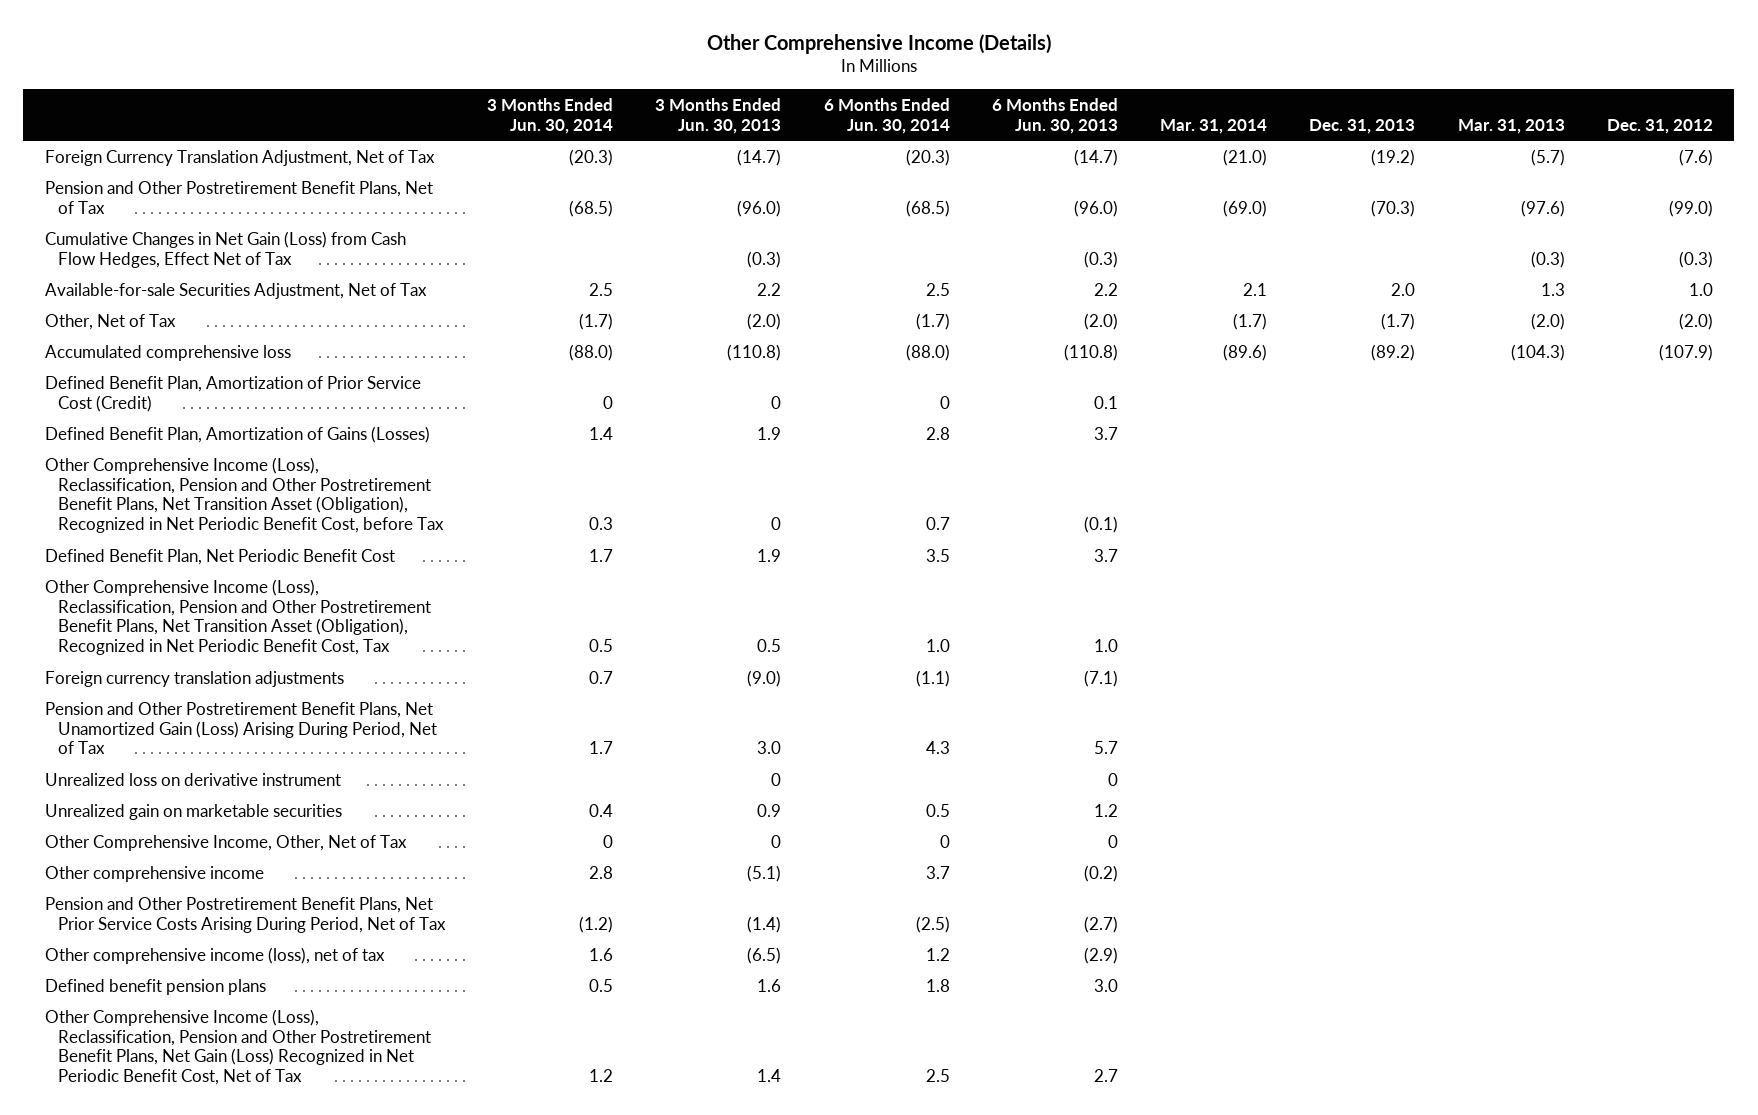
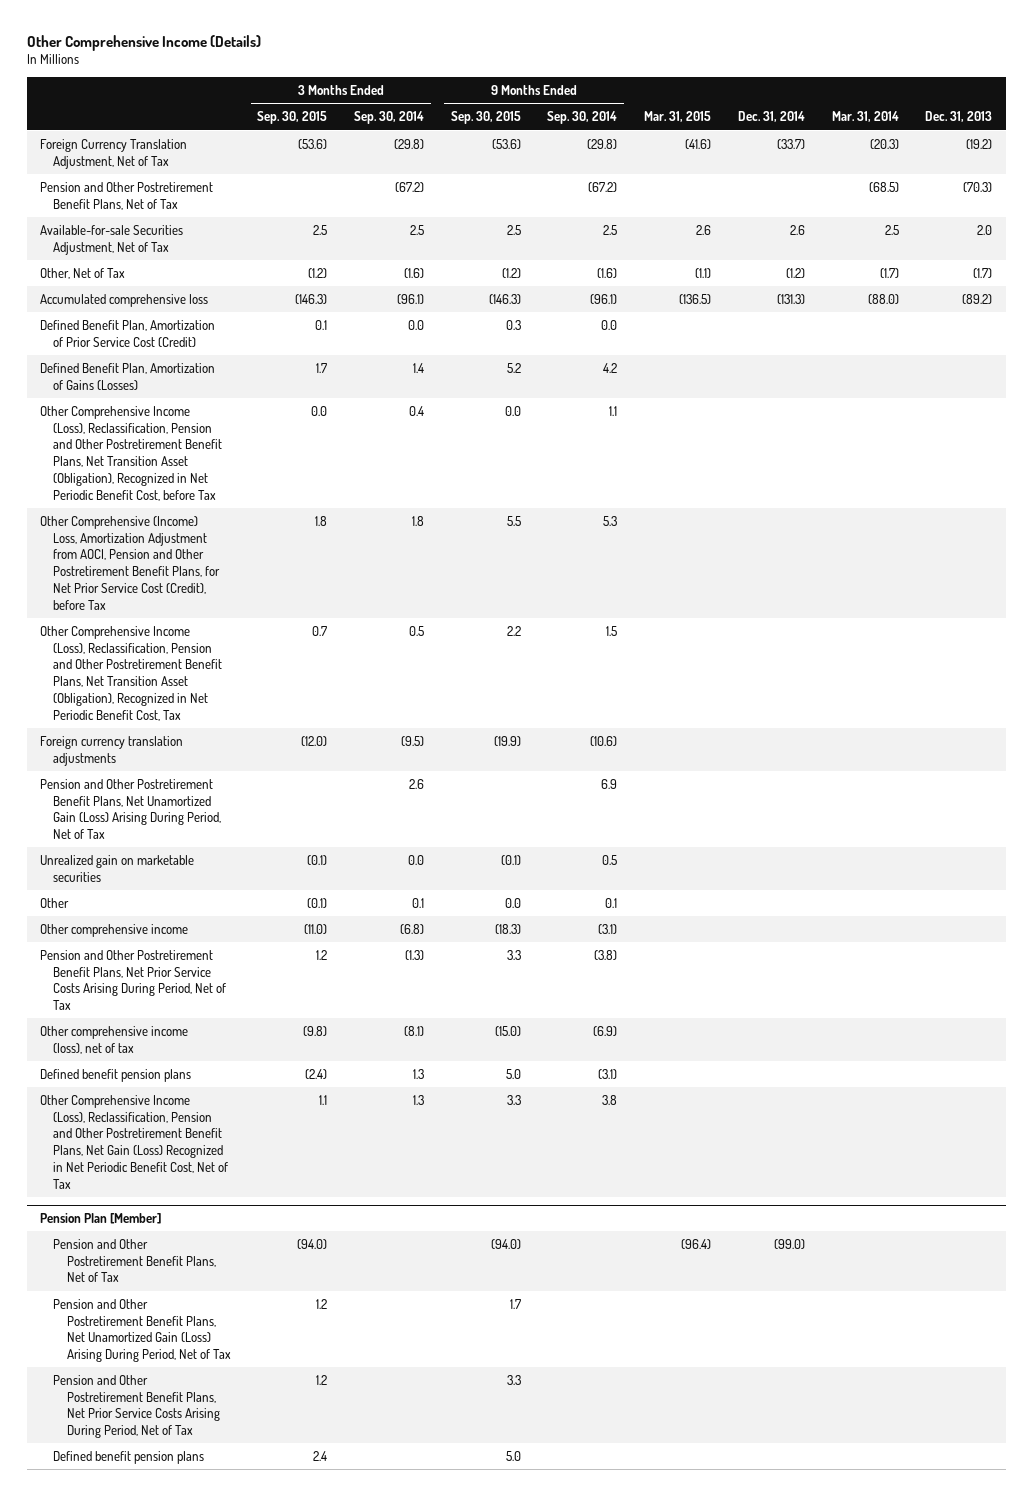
- | 3 Months Ended Jun. 30, 2014 | 3 Months Ended Jun. 30, 2013 | 6 Months Ended Jun. 30, 2014 | 6 Months Ended Jun. 30, 2013 | Mar. 31, 2014 | Dec. 31, 2013 | Mar. 31, 2013 | Dec. 31, 2012
+ | 3 Months Ended Sep. 30, 2015 | 3 Months Ended Sep. 30, 2014 | 9 Months Ended Sep. 30, 2015 | 9 Months Ended Sep. 30, 2014 | Mar. 31, 2015 | Dec. 31, 2014 | Mar. 31, 2014 | Dec. 31, 2013
- Foreign Currency Translation Adjustment, Net of Tax | (20.3) | (14.7) | (20.3) | (14.7) | (21.0) | (19.2) | (5.7) | (7.6)
- Pension and Other Postretirement Benefit Plans, Net of Tax | (68.5) | (96.0) | (68.5) | (96.0) | (69.0) | (70.3) | (97.6) | (99.0)
- Cumulative Changes in Net Gain (Loss) from Cash Flow Hedges, Effect Net of Tax | | (0.3) | | (0.3) | | | (0.3) | (0.3)
- Available-for-sale Securities Adjustment, Net of Tax | 2.5 | 2.2 | 2.5 | 2.2 | 2.1 | 2.0 | 1.3 | 1.0
+ Foreign Currency Translation Adjustment, Net of Tax | (53.6) | (29.8) | (53.6) | (29.8) | (41.6) | (33.7) | (20.3) | (19.2)
+ Pension and Other Postretirement Benefit Plans, Net of Tax | | (67.2) | | (67.2) | | | (68.5) | (70.3)
+ Available-for-sale Securities Adjustment, Net of Tax | 2.5 | 2.5 | 2.5 | 2.5 | 2.6 | 2.6 | 2.5 | 2.0
- Accumulated comprehensive loss | (88.0) | (110.8) | (88.0) | (110.8) | (89.6) | (89.2) | (104.3) | (107.9)
+ Accumulated comprehensive loss | (146.3) | (96.1) | (146.3) | (96.1) | (136.5) | (131.3) | (88.0) | (89.2)
- Defined Benefit Plan, Net Periodic Benefit Cost | 1.7 | 1.9 | 3.5 | 3.7 | | | |
+ Other Comprehensive (Income) Loss, Amortization Adjustment from AOCI, Pension and Other Postretirement Benefit Plans, for Net Prior Service Cost (Credit), before Tax | 1.8 | 1.8 | 5.5 | 5.3 | | | |
- Unrealized loss on derivative instrument | | 0 | | 0 | | | |
- Other Comprehensive Income, Other, Net of Tax | 0 | 0 | 0 | 0 | | | |
+ Other | (0.1) | 0.1 | 0.0 | 0.1 | | | |
+ Pension Plan [Member]
+ Pension and Other Postretirement Benefit Plans, Net of Tax | (94.0) | | (94.0) | | (96.4) | (99.0) | |
+ Pension and Other Postretirement Benefit Plans, Net Unamortized Gain (Loss) Arising During Period, Net of Tax | 1.2 | | 1.7 | | | | |
+ Pension and Other Postretirement Benefit Plans, Net Prior Service Costs Arising During Period, Net of Tax | 1.2 | | 3.3 | | | | |
+ Defined benefit pension plans | 2.4 | | 5.0 | | | | |

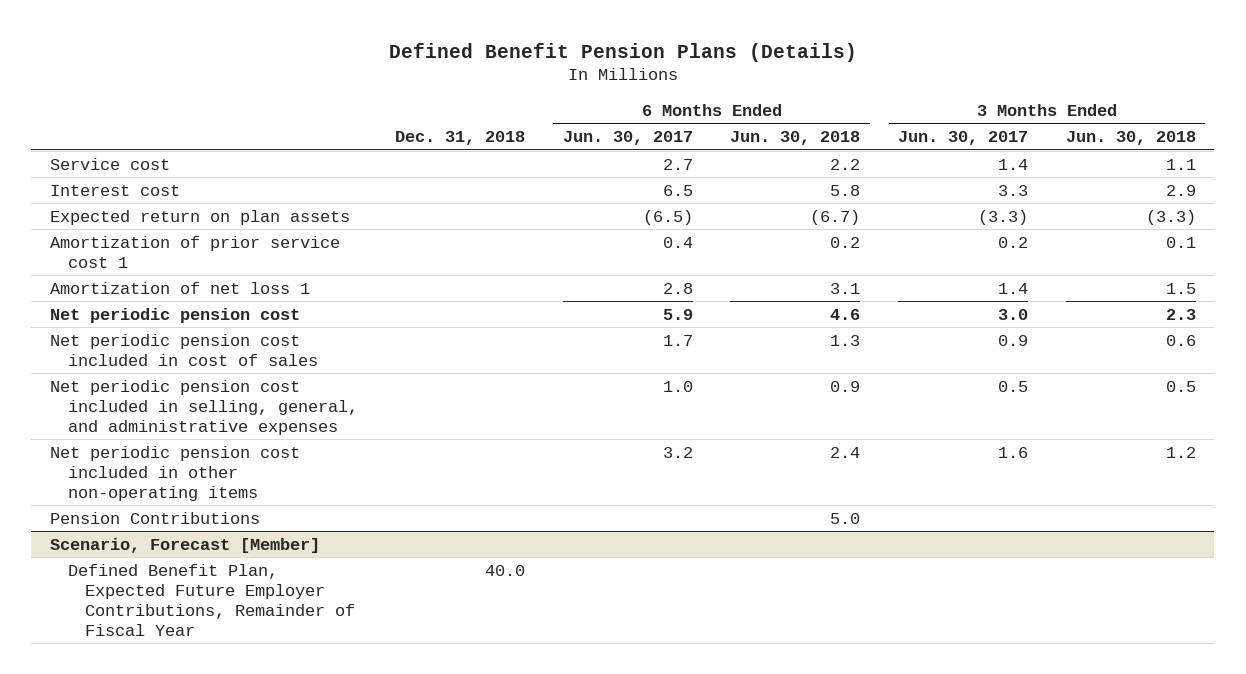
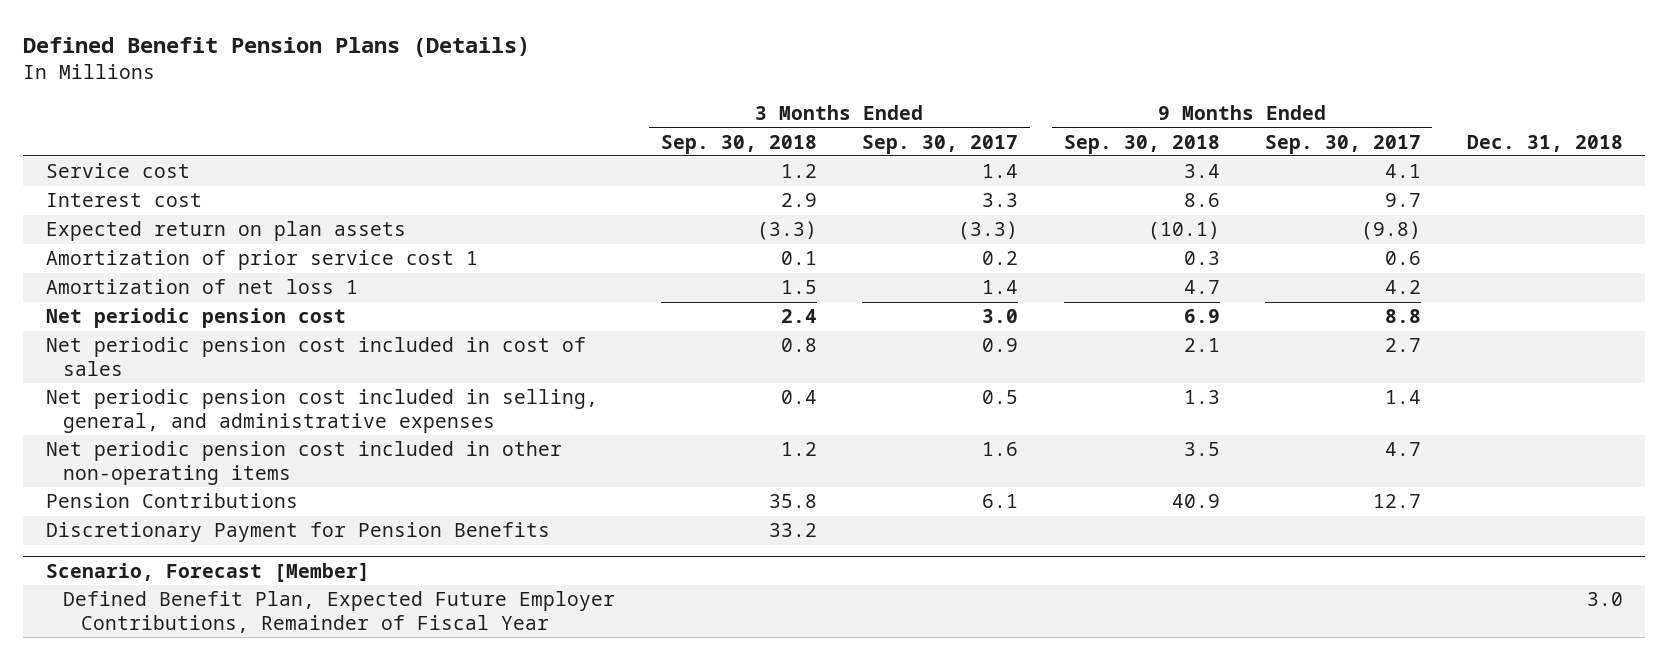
- | Dec. 31, 2018 | 6 Months Ended Jun. 30, 2017 | 6 Months Ended Jun. 30, 2018 | 3 Months Ended Jun. 30, 2017 | 3 Months Ended Jun. 30, 2018
+ | 3 Months Ended Sep. 30, 2018 | 3 Months Ended Sep. 30, 2017 | 9 Months Ended Sep. 30, 2018 | 9 Months Ended Sep. 30, 2017 | Dec. 31, 2018
+ Discretionary Payment for Pension Benefits | 33.2 | | | |
@ Scenario, Forecast [Member]
- Defined Benefit Plan, Expected Future Employer Contributions, Remainder of Fiscal Year | 40.0 | | | |
+ Defined Benefit Plan, Expected Future Employer Contributions, Remainder of Fiscal Year | | | | | 3.0

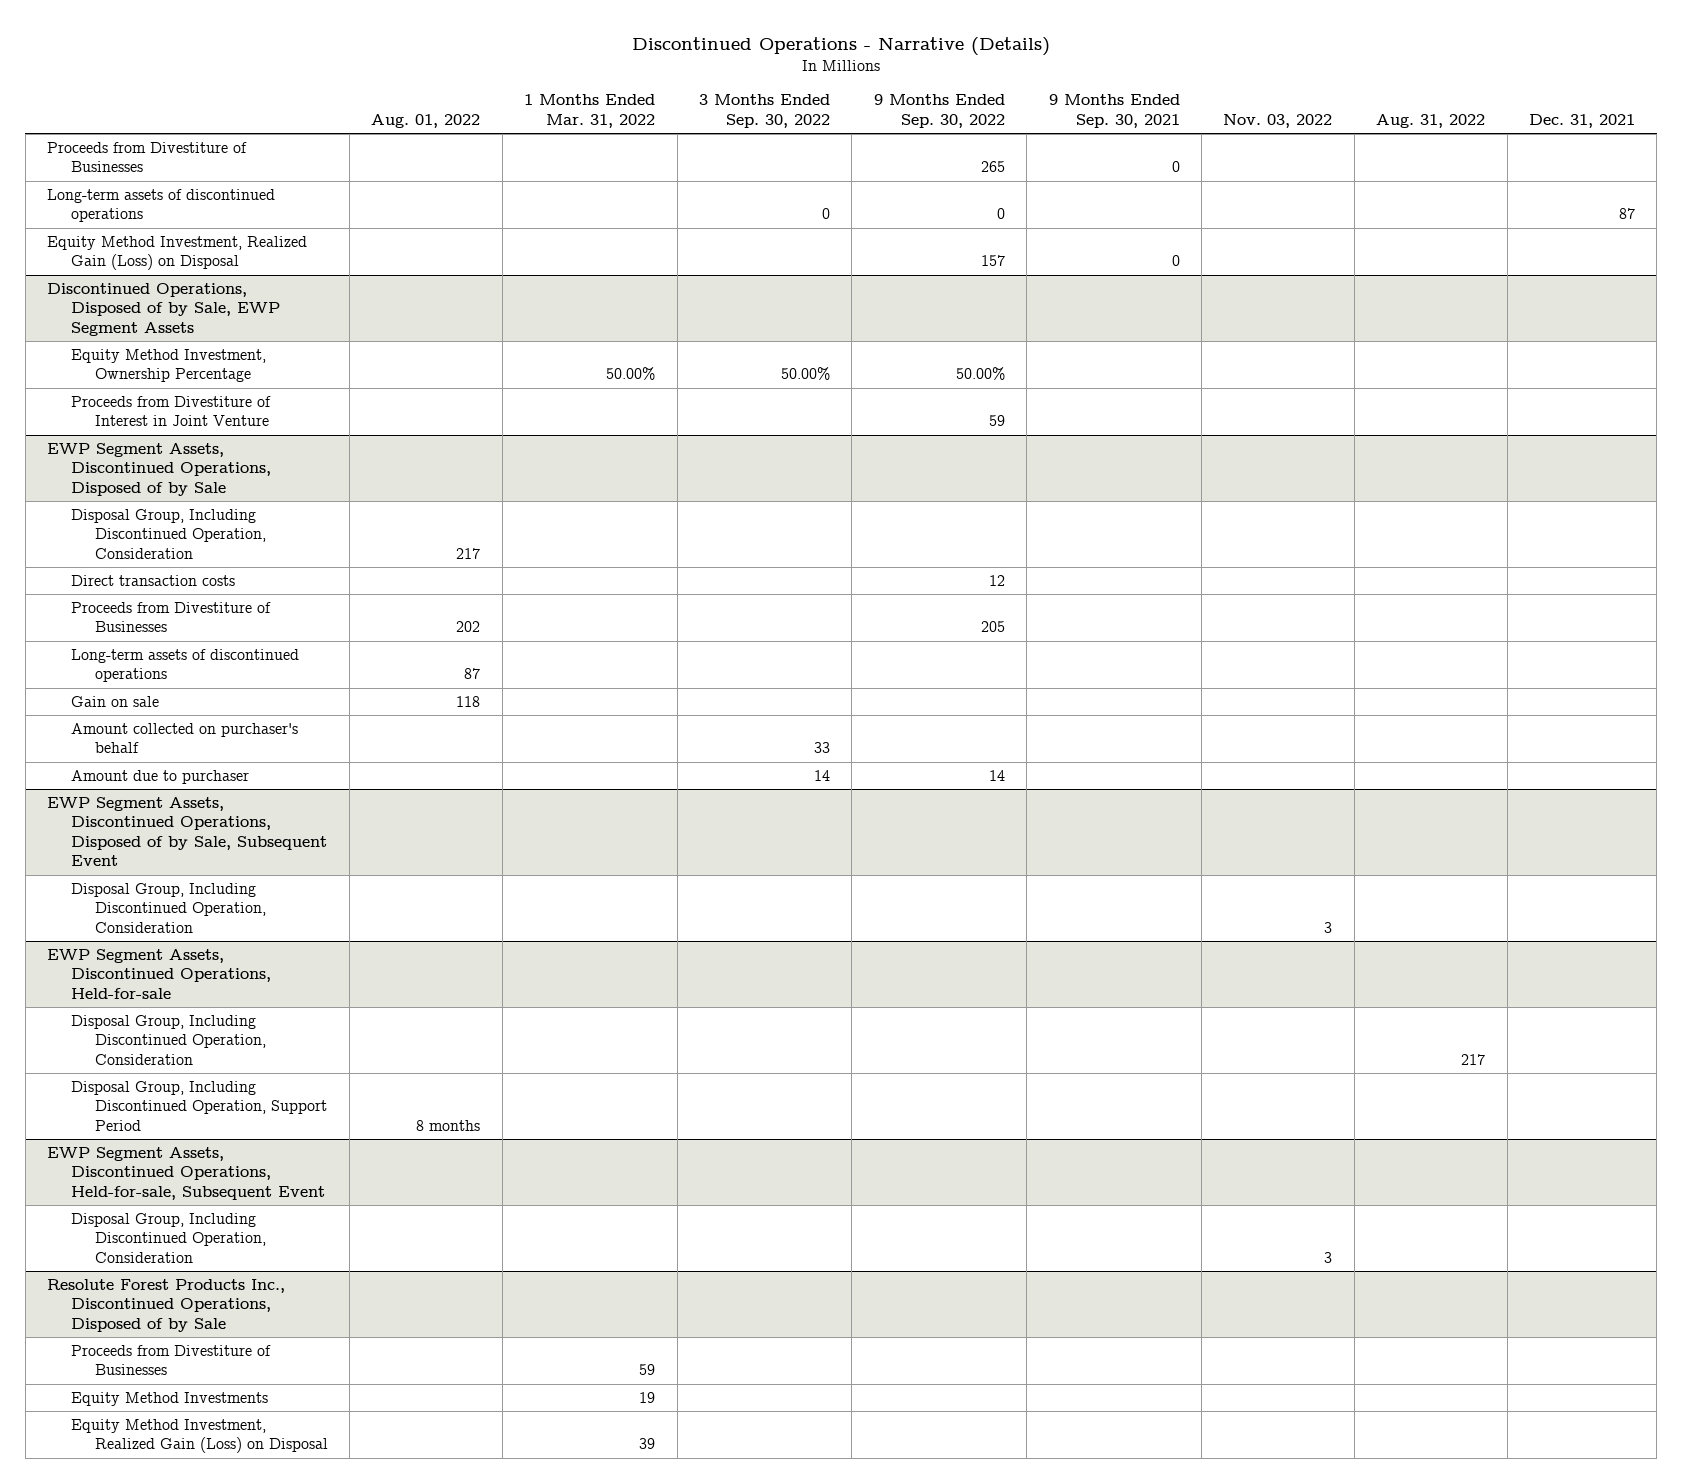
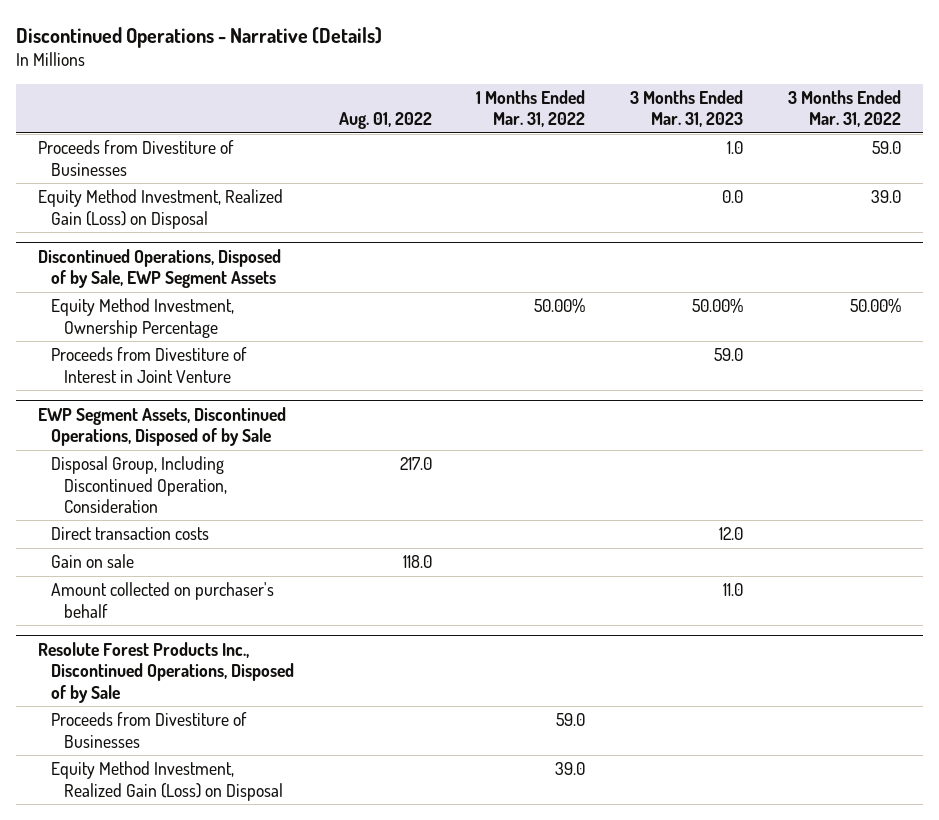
- | Aug. 01, 2022 | 1 Months Ended Mar. 31, 2022 | 3 Months Ended Sep. 30, 2022 | 9 Months Ended Sep. 30, 2022 | 9 Months Ended Sep. 30, 2021 | Nov. 03, 2022 | Aug. 31, 2022 | Dec. 31, 2021
+ | Aug. 01, 2022 | 1 Months Ended Mar. 31, 2022 | 3 Months Ended Mar. 31, 2023 | 3 Months Ended Mar. 31, 2022
- Long-term assets of discontinued operations | | | 0 | 0 | | | | 87
@ EWP Segment Assets, Discontinued Operations, Disposed of by Sale
- Disposal Group, Including Discontinued Operation, Consideration | 217 | | | | | | |
+ Disposal Group, Including Discontinued Operation, Consideration | 217.0 | | |
- Proceeds from Divestiture of Businesses | 202 | | | 205 | | | |
- Long-term assets of discontinued operations | 87 | | | | | | |
- Gain on sale | 118 | | | | | | |
+ Gain on sale | 118.0 | | |
- Amount due to purchaser | | | 14 | 14 | | | |
- EWP Segment Assets, Discontinued Operations, Disposed of by Sale, Subsequent Event
- Disposal Group, Including Discontinued Operation, Consideration | | | | | | 3 | |
- EWP Segment Assets, Discontinued Operations, Held-for-sale
- Disposal Group, Including Discontinued Operation, Consideration | | | | | | | 217 |
- Disposal Group, Including Discontinued Operation, Support Period | 8 months | | | | | | |
- EWP Segment Assets, Discontinued Operations, Held-for-sale, Subsequent Event
- Disposal Group, Including Discontinued Operation, Consideration | | | | | | 3 | |
@ Resolute Forest Products Inc., Discontinued Operations, Disposed of by Sale
- Proceeds from Divestiture of Businesses | | 59 | | | | | |
- Equity Method Investments | | 19 | | | | | |
- Equity Method Investment, Realized Gain (Loss) on Disposal | | 39 | | | | | |
+ Proceeds from Divestiture of Businesses | | 59.0 | |
+ Equity Method Investment, Realized Gain (Loss) on Disposal | | 39.0 | |

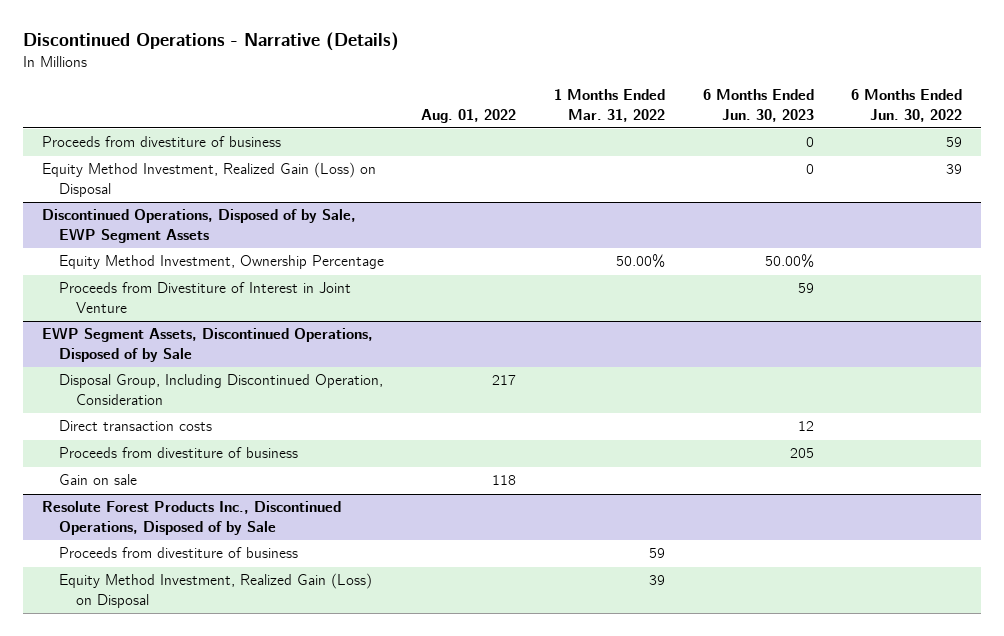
- | Aug. 01, 2022 | 1 Months Ended Mar. 31, 2022 | 3 Months Ended Mar. 31, 2023 | 3 Months Ended Mar. 31, 2022
+ | Aug. 01, 2022 | 1 Months Ended Mar. 31, 2022 | 6 Months Ended Jun. 30, 2023 | 6 Months Ended Jun. 30, 2022
- Proceeds from Divestiture of Businesses | | | 1.0 | 59.0
+ Proceeds from divestiture of business | | | 0 | 59
@ EWP Segment Assets, Discontinued Operations, Disposed of by Sale
- Disposal Group, Including Discontinued Operation, Consideration | 217.0 | | |
+ Disposal Group, Including Discontinued Operation, Consideration | 217 | | |
- Gain on sale | 118.0 | | |
- Amount collected on purchaser's behalf | | | 11.0 |
+ Proceeds from divestiture of business | | | 205 |
+ Gain on sale | 118 | | |
@ Resolute Forest Products Inc., Discontinued Operations, Disposed of by Sale
- Proceeds from Divestiture of Businesses | | 59.0 | |
- Equity Method Investment, Realized Gain (Loss) on Disposal | | 39.0 | |
+ Proceeds from divestiture of business | | 59 | |
+ Equity Method Investment, Realized Gain (Loss) on Disposal | | 39 | |

